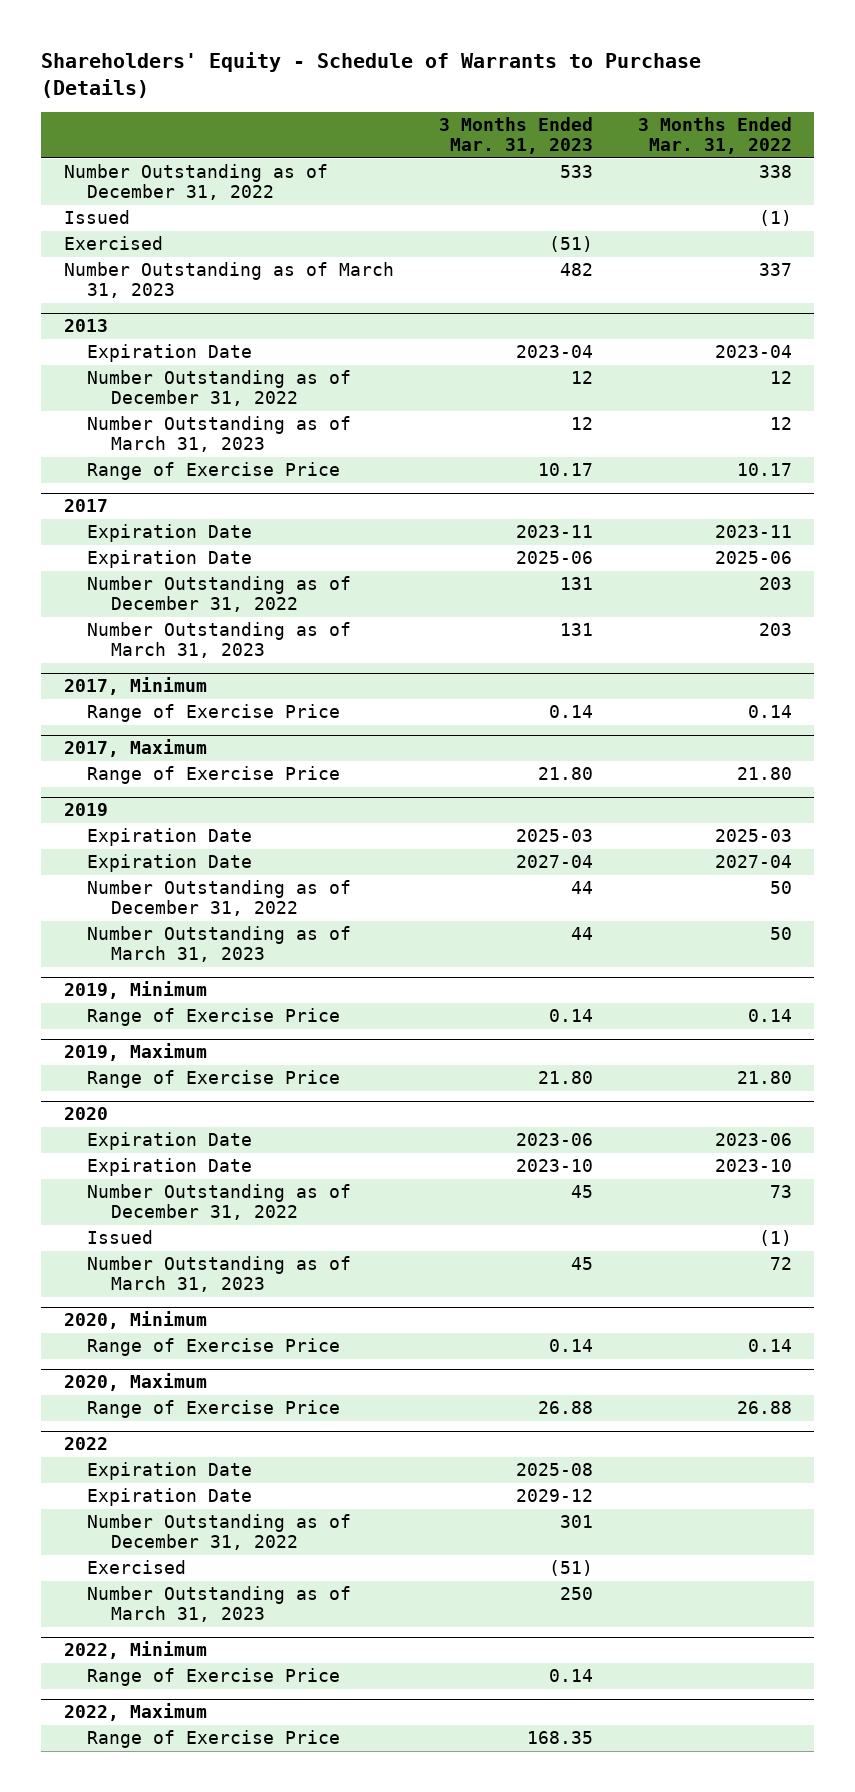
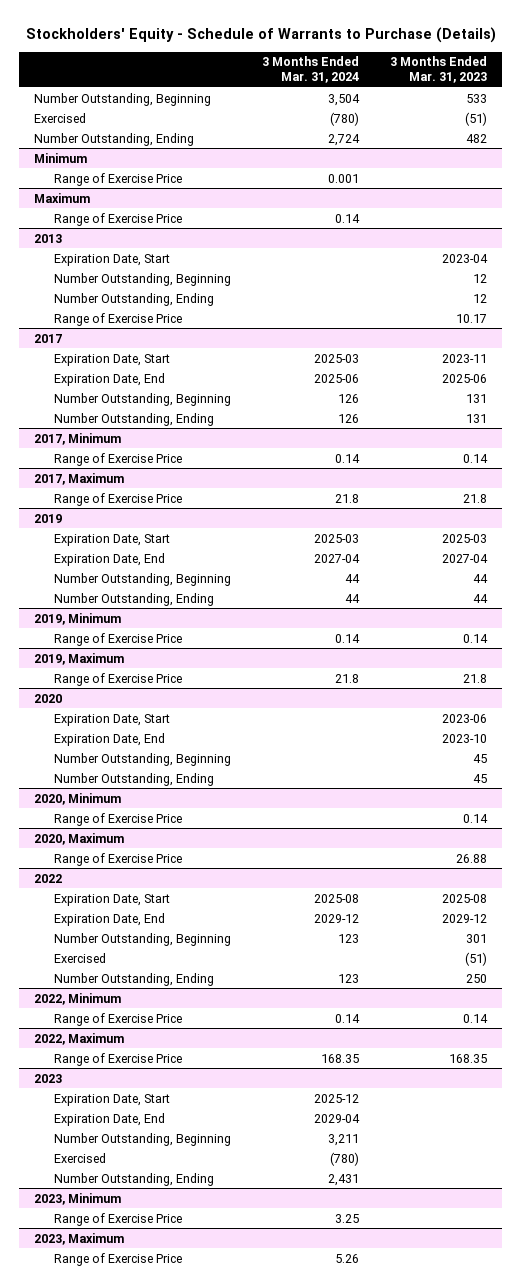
- Shareholders' Equity - Schedule of Warrants to Purchase (Details)
+ Stockholders' Equity - Schedule of Warrants to Purchase (Details)
- | 3 Months Ended Mar. 31, 2023 | 3 Months Ended Mar. 31, 2022
+ | 3 Months Ended Mar. 31, 2024 | 3 Months Ended Mar. 31, 2023
- Number Outstanding as of December 31, 2022 | 533 | 338
- Issued | | (1)
+ Number Outstanding, Beginning | 3,504 | 533
- Number Outstanding as of March 31, 2023 | 482 | 337
+ Number Outstanding, Ending | 2,724 | 482
+ Minimum
+ Range of Exercise Price | 0.001 |
+ Maximum
+ Range of Exercise Price | 0.14 |
@ 2013
- Expiration Date | 2023-04 | 2023-04
- Number Outstanding as of December 31, 2022 | 12 | 12
- Number Outstanding as of March 31, 2023 | 12 | 12
+ Expiration Date, Start | | 2023-04
+ Number Outstanding, Beginning | | 12
+ Number Outstanding, Ending | | 12
@ 2017
- Expiration Date | 2023-11 | 2023-11
- Expiration Date | 2025-06 | 2025-06
- Number Outstanding as of December 31, 2022 | 131 | 203
- Number Outstanding as of March 31, 2023 | 131 | 203
+ Expiration Date, Start | 2025-03 | 2023-11
+ Expiration Date, End | 2025-06 | 2025-06
+ Number Outstanding, Beginning | 126 | 131
+ Number Outstanding, Ending | 126 | 131
@ 2017, Maximum
- Range of Exercise Price | 21.80 | 21.80
+ Range of Exercise Price | 21.8 | 21.8
@ 2019
- Expiration Date | 2025-03 | 2025-03
- Expiration Date | 2027-04 | 2027-04
- Number Outstanding as of December 31, 2022 | 44 | 50
- Number Outstanding as of March 31, 2023 | 44 | 50
+ Expiration Date, Start | 2025-03 | 2025-03
+ Expiration Date, End | 2027-04 | 2027-04
+ Number Outstanding, Beginning | 44 | 44
+ Number Outstanding, Ending | 44 | 44
@ 2019, Maximum
- Range of Exercise Price | 21.80 | 21.80
+ Range of Exercise Price | 21.8 | 21.8
@ 2020
- Expiration Date | 2023-06 | 2023-06
- Expiration Date | 2023-10 | 2023-10
- Number Outstanding as of December 31, 2022 | 45 | 73
- Issued | | (1)
- Number Outstanding as of March 31, 2023 | 45 | 72
+ Expiration Date, Start | | 2023-06
+ Expiration Date, End | | 2023-10
+ Number Outstanding, Beginning | | 45
+ Number Outstanding, Ending | | 45
@ 2022
- Expiration Date | 2025-08 |
- Expiration Date | 2029-12 |
- Number Outstanding as of December 31, 2022 | 301 |
+ Expiration Date, Start | 2025-08 | 2025-08
+ Expiration Date, End | 2029-12 | 2029-12
+ Number Outstanding, Beginning | 123 | 301
- Number Outstanding as of March 31, 2023 | 250 |
+ Number Outstanding, Ending | 123 | 250
+ 2023
+ Expiration Date, Start | 2025-12 |
+ Expiration Date, End | 2029-04 |
+ Number Outstanding, Beginning | 3,211 |
+ Exercised | (780) |
+ Number Outstanding, Ending | 2,431 |
+ 2023, Minimum
+ Range of Exercise Price | 3.25 |
+ 2023, Maximum
+ Range of Exercise Price | 5.26 |

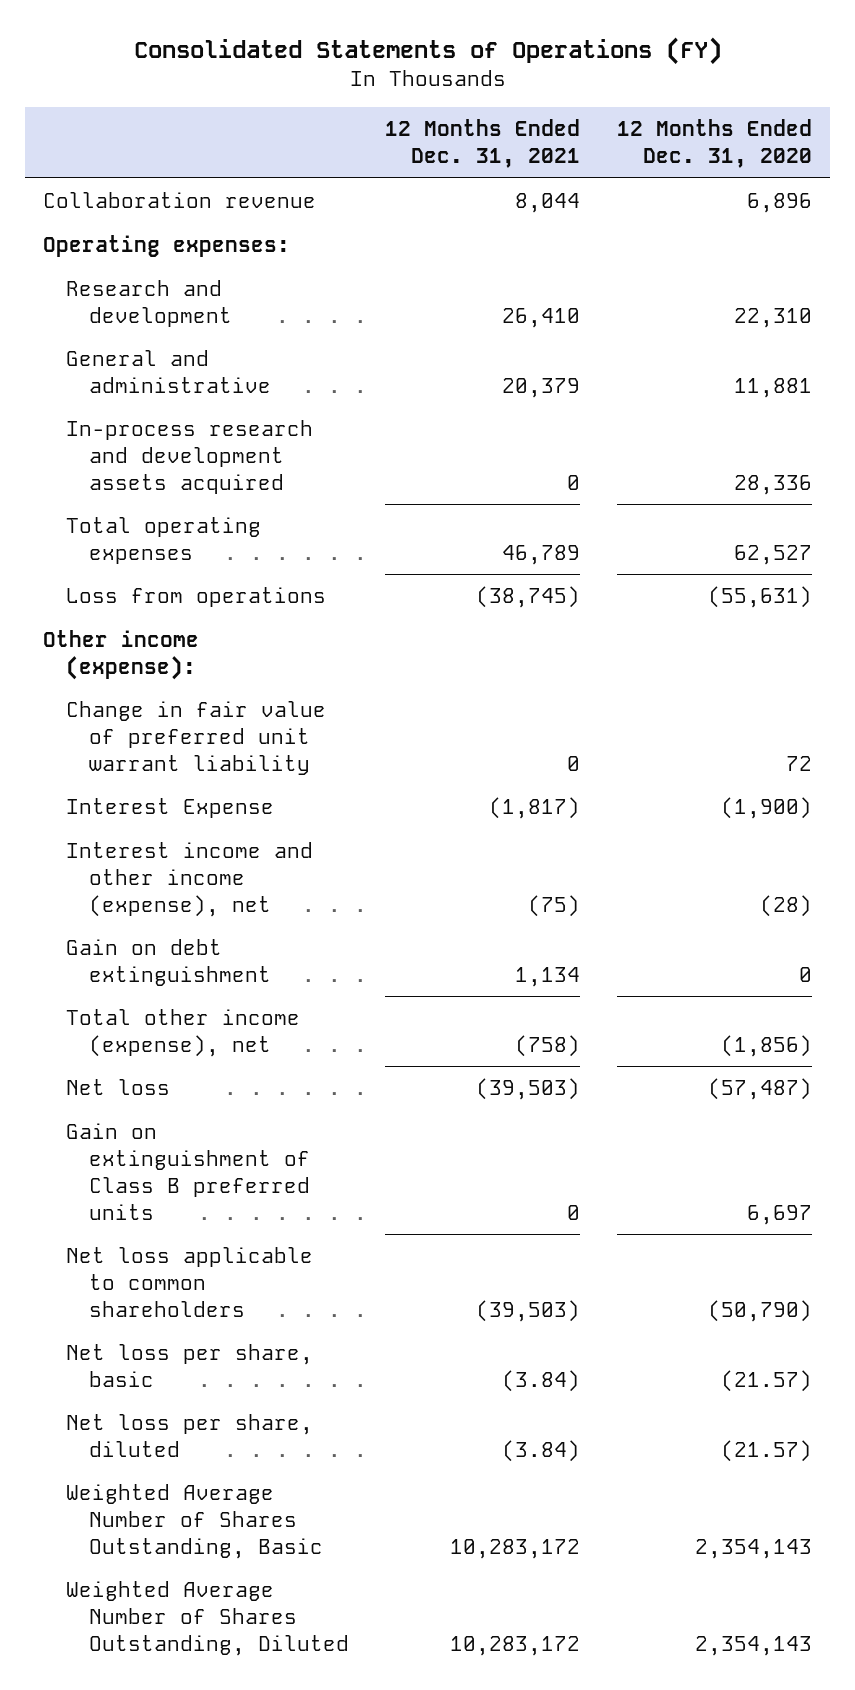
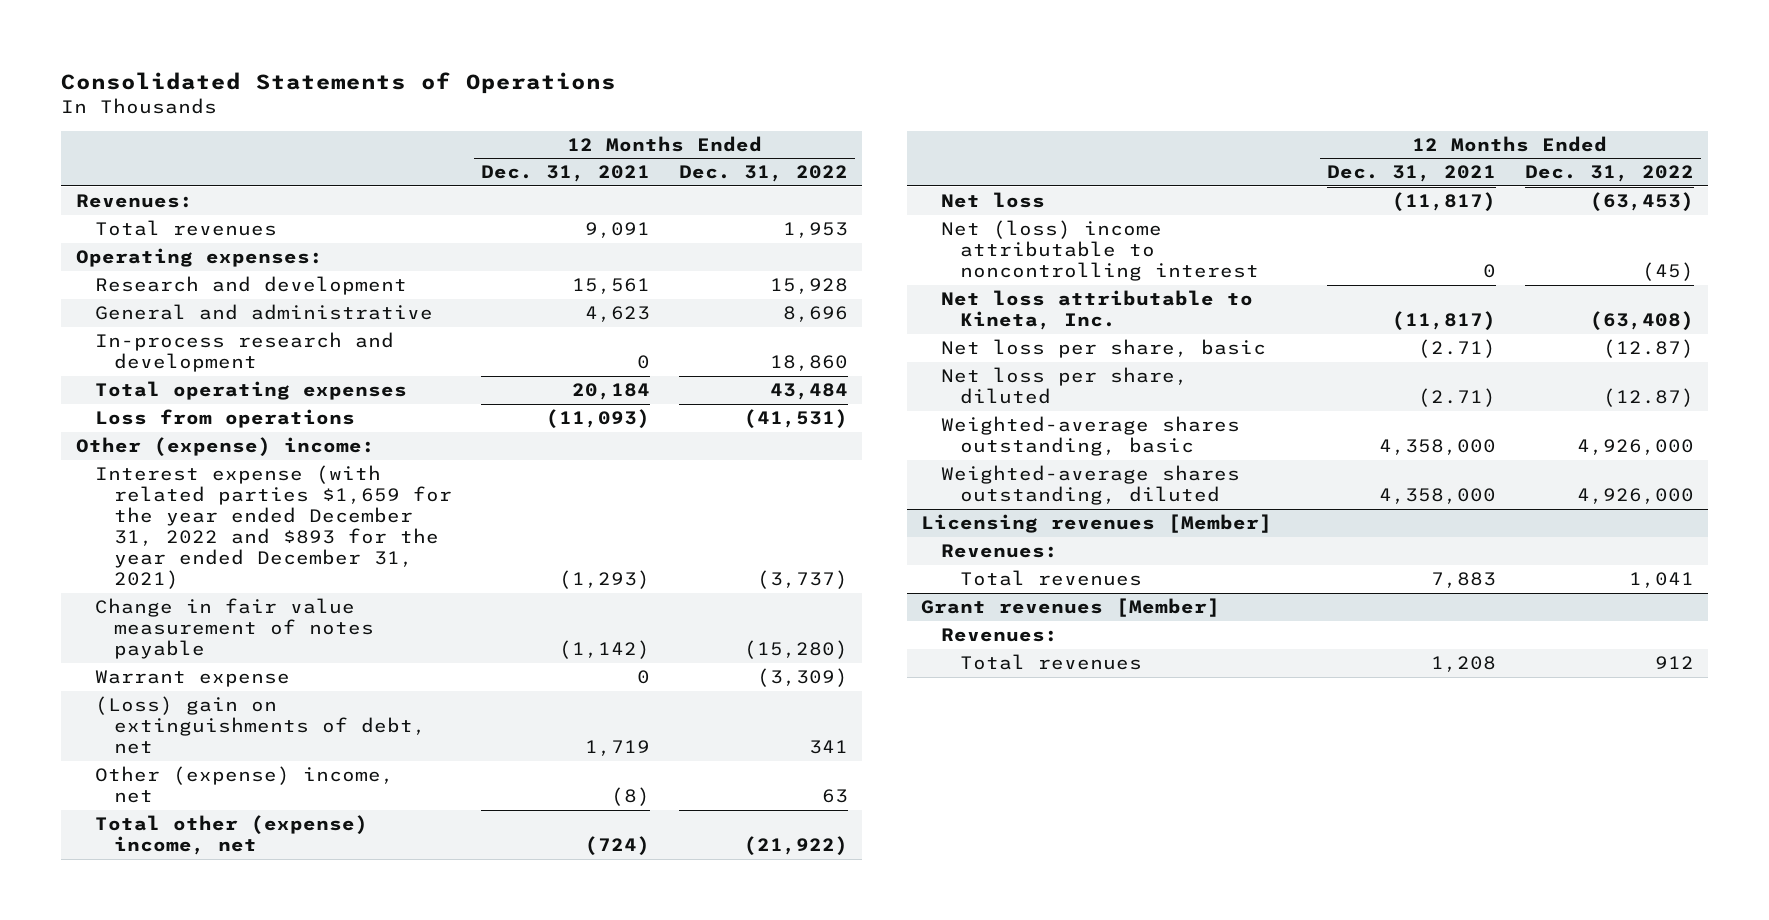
- Consolidated Statements of Operations (FY)
+ Consolidated Statements of Operations
- | 12 Months Ended Dec. 31, 2021 | 12 Months Ended Dec. 31, 2020
+ | 12 Months Ended Dec. 31, 2021 | 12 Months Ended Dec. 31, 2022
- Collaboration revenue | 8,044 | 6,896
+ Revenues:
+ Total revenues | 9,091 | 1,953
- Research and development | 26,410 | 22,310
- General and administrative | 20,379 | 11,881
- In-process research and development assets acquired | 0 | 28,336
- Total operating expenses | 46,789 | 62,527
- Loss from operations | (38,745) | (55,631)
- Other income (expense):
- Change in fair value of preferred unit warrant liability | 0 | 72
- Interest Expense | (1,817) | (1,900)
- Interest income and other income (expense), net | (75) | (28)
- Gain on debt extinguishment | 1,134 | 0
- Total other income (expense), net | (758) | (1,856)
- Net loss | (39,503) | (57,487)
- Gain on extinguishment of Class B preferred units | 0 | 6,697
- Net loss applicable to common shareholders | (39,503) | (50,790)
- Net loss per share, basic | (3.84) | (21.57)
- Net loss per share, diluted | (3.84) | (21.57)
- Weighted Average Number of Shares Outstanding, Basic | 10,283,172 | 2,354,143
- Weighted Average Number of Shares Outstanding, Diluted | 10,283,172 | 2,354,143
+ Research and development | 15,561 | 15,928
+ General and administrative | 4,623 | 8,696
+ In-process research and development | 0 | 18,860
+ Total operating expenses | 20,184 | 43,484
+ Loss from operations | (11,093) | (41,531)
+ Other (expense) income:
+ Interest expense (with related parties $1,659 for the year ended December 31, 2022 and $893 for the year ended December 31, 2021) | (1,293) | (3,737)
+ Change in fair value measurement of notes payable | (1,142) | (15,280)
+ Warrant expense | 0 | (3,309)
+ (Loss) gain on extinguishments of debt, net | 1,719 | 341
+ Other (expense) income, net | (8) | 63
+ Total other (expense) income, net | (724) | (21,922)
+ Net loss | (11,817) | (63,453)
+ Net (loss) income attributable to noncontrolling interest | 0 | (45)
+ Net loss attributable to Kineta, Inc. | (11,817) | (63,408)
+ Net loss per share, basic | (2.71) | (12.87)
+ Net loss per share, diluted | (2.71) | (12.87)
+ Weighted-average shares outstanding, basic | 4,358,000 | 4,926,000
+ Weighted-average shares outstanding, diluted | 4,358,000 | 4,926,000
+ Licensing revenues [Member]
+ Revenues:
+ Total revenues | 7,883 | 1,041
+ Grant revenues [Member]
+ Revenues:
+ Total revenues | 1,208 | 912

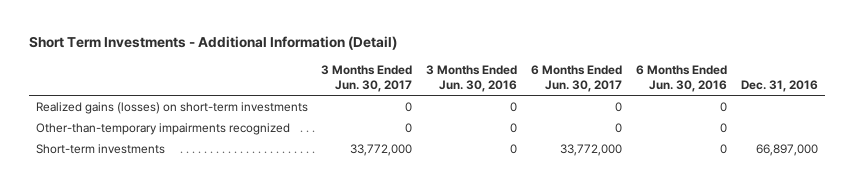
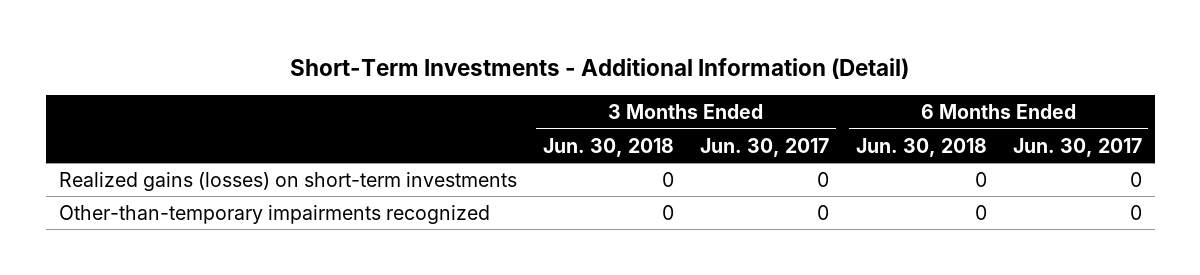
- Short Term Investments - Additional Information (Detail)
+ Short-Term Investments - Additional Information (Detail)
- | 3 Months Ended Jun. 30, 2017 | 3 Months Ended Jun. 30, 2016 | 6 Months Ended Jun. 30, 2017 | 6 Months Ended Jun. 30, 2016 | Dec. 31, 2016
+ | 3 Months Ended Jun. 30, 2018 | 3 Months Ended Jun. 30, 2017 | 6 Months Ended Jun. 30, 2018 | 6 Months Ended Jun. 30, 2017
- Short-term investments | 33,772,000 | 0 | 33,772,000 | 0 | 66,897,000

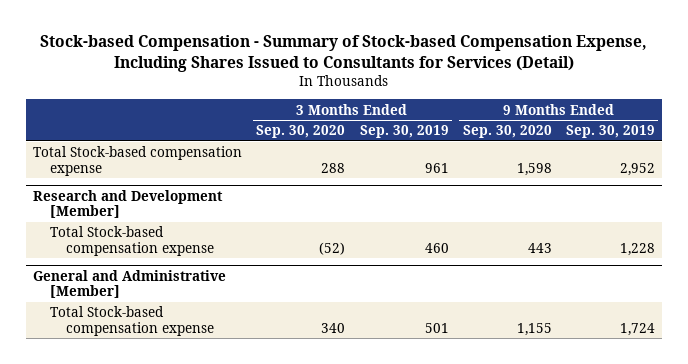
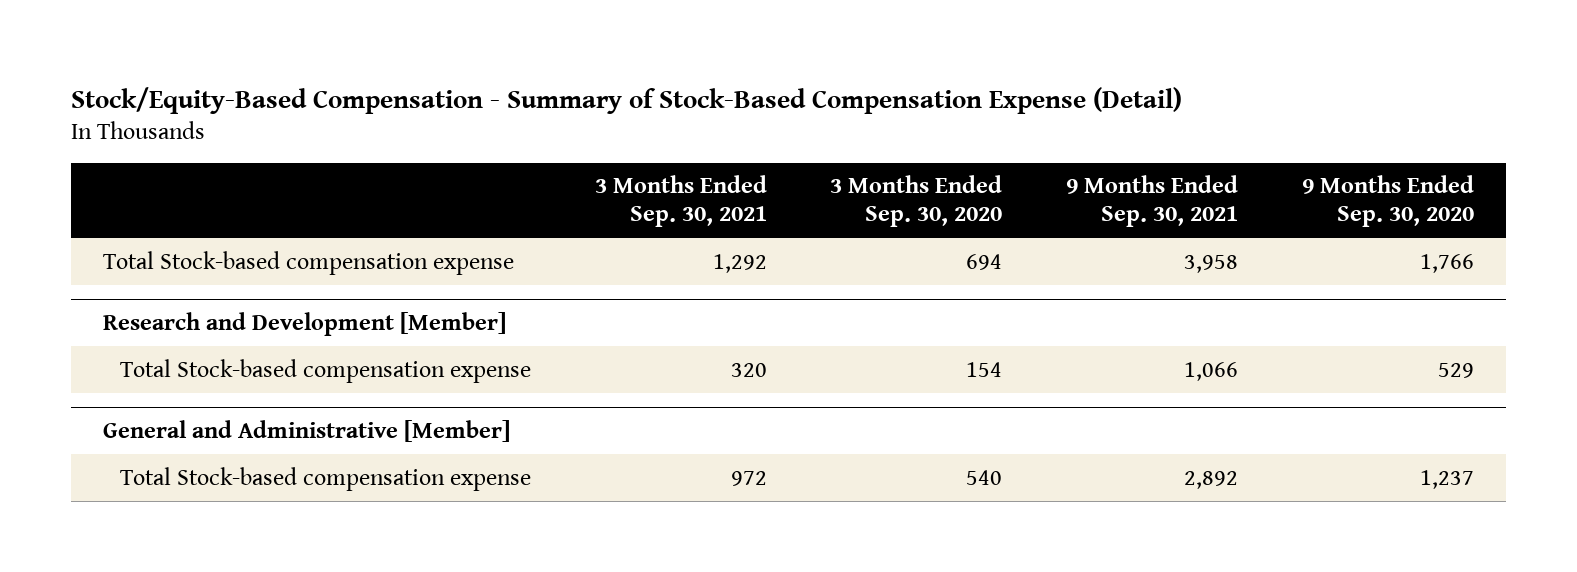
- Stock-based Compensation - Summary of Stock-based Compensation Expense, Including Shares Issued to Consultants for Services (Detail)
+ Stock/Equity-Based Compensation - Summary of Stock-Based Compensation Expense (Detail)
- | 3 Months Ended Sep. 30, 2020 | 3 Months Ended Sep. 30, 2019 | 9 Months Ended Sep. 30, 2020 | 9 Months Ended Sep. 30, 2019
+ | 3 Months Ended Sep. 30, 2021 | 3 Months Ended Sep. 30, 2020 | 9 Months Ended Sep. 30, 2021 | 9 Months Ended Sep. 30, 2020
- Total Stock-based compensation expense | 288 | 961 | 1,598 | 2,952
+ Total Stock-based compensation expense | 1,292 | 694 | 3,958 | 1,766
@ Research and Development [Member]
- Total Stock-based compensation expense | (52) | 460 | 443 | 1,228
+ Total Stock-based compensation expense | 320 | 154 | 1,066 | 529
@ General and Administrative [Member]
- Total Stock-based compensation expense | 340 | 501 | 1,155 | 1,724
+ Total Stock-based compensation expense | 972 | 540 | 2,892 | 1,237

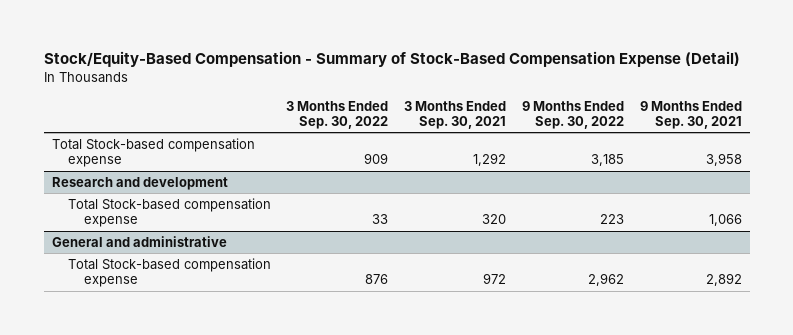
- | 3 Months Ended Sep. 30, 2021 | 3 Months Ended Sep. 30, 2020 | 9 Months Ended Sep. 30, 2021 | 9 Months Ended Sep. 30, 2020
+ | 3 Months Ended Sep. 30, 2022 | 3 Months Ended Sep. 30, 2021 | 9 Months Ended Sep. 30, 2022 | 9 Months Ended Sep. 30, 2021
- Research and Development [Member]
+ Research and development
- General and Administrative [Member]
+ General and administrative

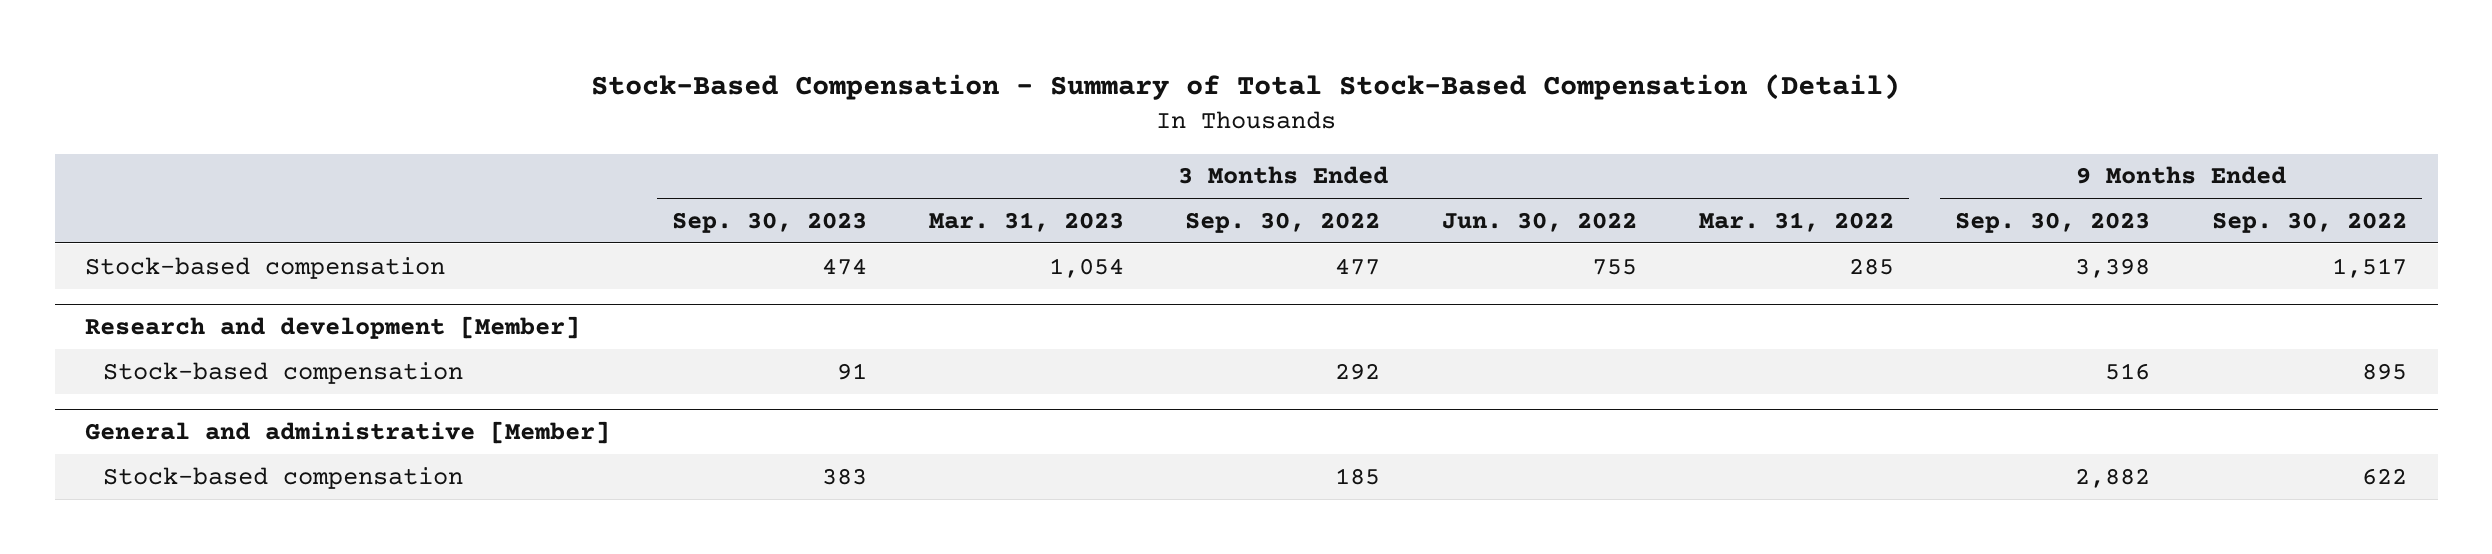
- Stock/Equity-Based Compensation - Summary of Stock-Based Compensation Expense (Detail)
+ Stock-Based Compensation - Summary of Total Stock-Based Compensation (Detail)
- | 3 Months Ended Sep. 30, 2022 | 3 Months Ended Sep. 30, 2021 | 9 Months Ended Sep. 30, 2022 | 9 Months Ended Sep. 30, 2021
+ | 3 Months Ended Sep. 30, 2023 | 3 Months Ended Mar. 31, 2023 | 3 Months Ended Sep. 30, 2022 | 3 Months Ended Jun. 30, 2022 | 3 Months Ended Mar. 31, 2022 | 9 Months Ended Sep. 30, 2023 | 9 Months Ended Sep. 30, 2022
- Total Stock-based compensation expense | 909 | 1,292 | 3,185 | 3,958
- Research and development
- Total Stock-based compensation expense | 33 | 320 | 223 | 1,066
- General and administrative
- Total Stock-based compensation expense | 876 | 972 | 2,962 | 2,892
+ Stock-based compensation | 474 | 1,054 | 477 | 755 | 285 | 3,398 | 1,517
+ Research and development [Member]
+ Stock-based compensation | 91 | | 292 | | | 516 | 895
+ General and administrative [Member]
+ Stock-based compensation | 383 | | 185 | | | 2,882 | 622

